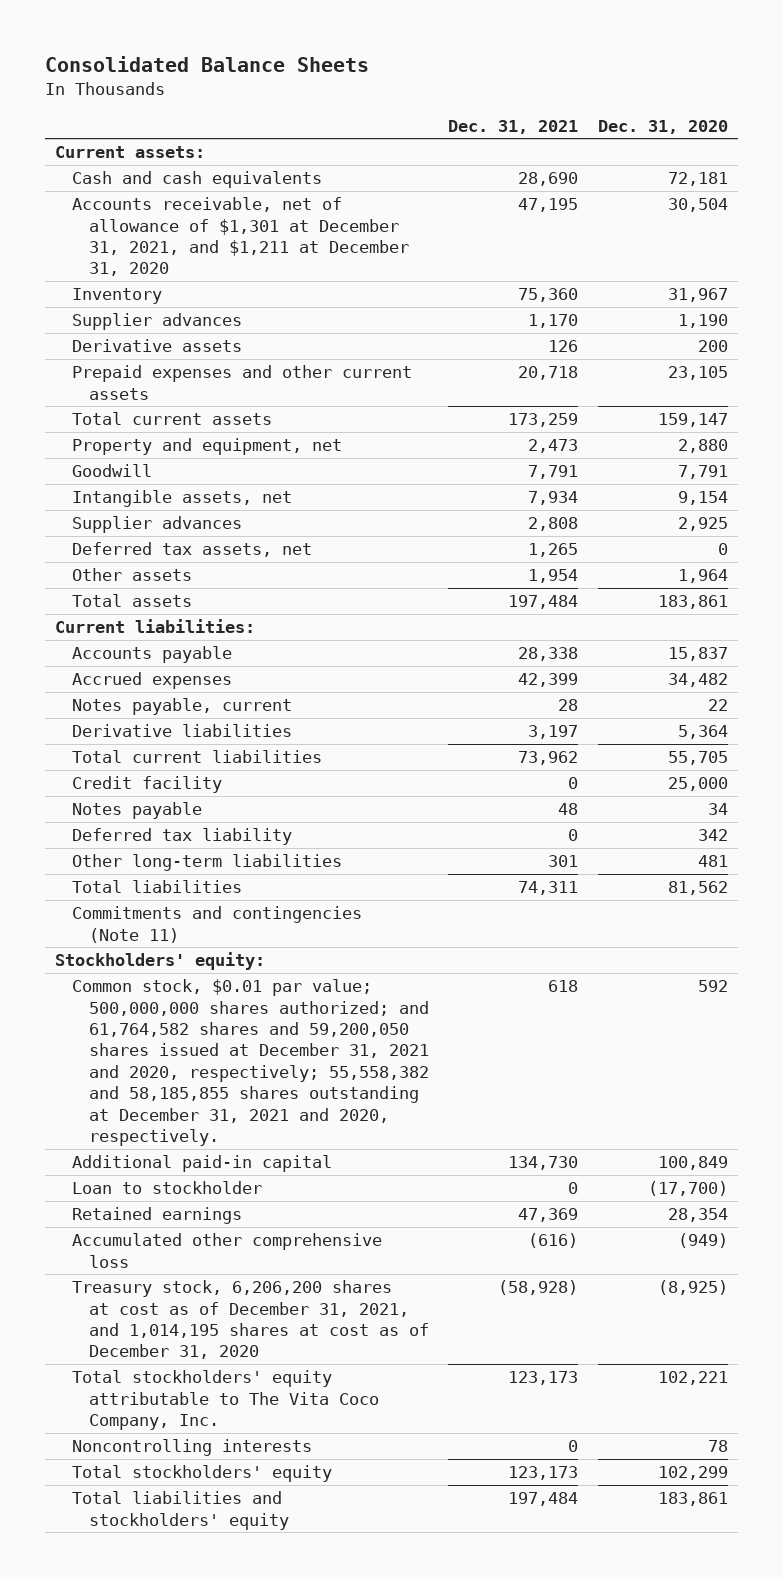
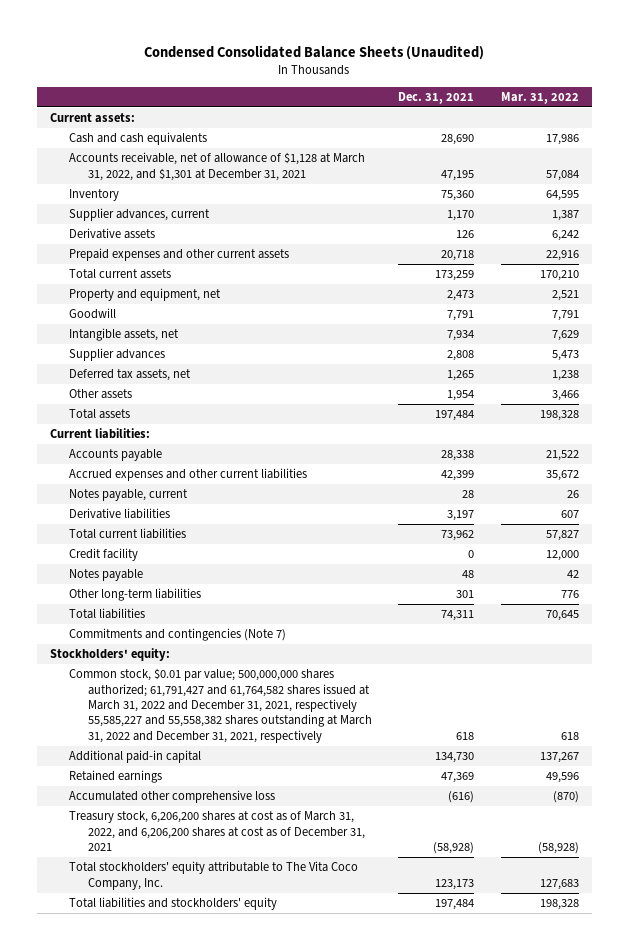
- Consolidated Balance Sheets
+ Condensed Consolidated Balance Sheets (Unaudited)
- | Dec. 31, 2021 | Dec. 31, 2020
+ | Dec. 31, 2021 | Mar. 31, 2022
- Accounts receivable, net of allowance of $1,301 at December 31, 2021, and $1,211 at December 31, 2020 | 47,195 | 30,504
+ Accounts receivable, net of allowance of $1,128 at March 31, 2022, and $1,301 at December 31, 2021 | 47,195 | 57,084
- Supplier advances | 1,170 | 1,190
+ Supplier advances, current | 1,170 | 1,387
- Accrued expenses | 42,399 | 34,482
+ Accrued expenses and other current liabilities | 42,399 | 35,672
- Deferred tax liability | 0 | 342
- Commitments and contingencies (Note 11)
+ Commitments and contingencies (Note 7)
- Common stock, $0.01 par value; 500,000,000 shares authorized; and 61,764,582 shares and 59,200,050 shares issued at December 31, 2021 and 2020, respectively; 55,558,382 and 58,185,855 shares outstanding at December 31, 2021 and 2020, respectively. | 618 | 592
+ Common stock, $0.01 par value; 500,000,000 shares authorized; 61,791,427 and 61,764,582 shares issued at March 31, 2022 and December 31, 2021, respectively 55,585,227 and 55,558,382 shares outstanding at March 31, 2022 and December 31, 2021, respectively | 618 | 618
- Loan to stockholder | 0 | (17,700)
- Treasury stock, 6,206,200 shares at cost as of December 31, 2021, and 1,014,195 shares at cost as of December 31, 2020 | (58,928) | (8,925)
+ Treasury stock, 6,206,200 shares at cost as of March 31, 2022, and 6,206,200 shares at cost as of December 31, 2021 | (58,928) | (58,928)
- Noncontrolling interests | 0 | 78
- Total stockholders' equity | 123,173 | 102,299

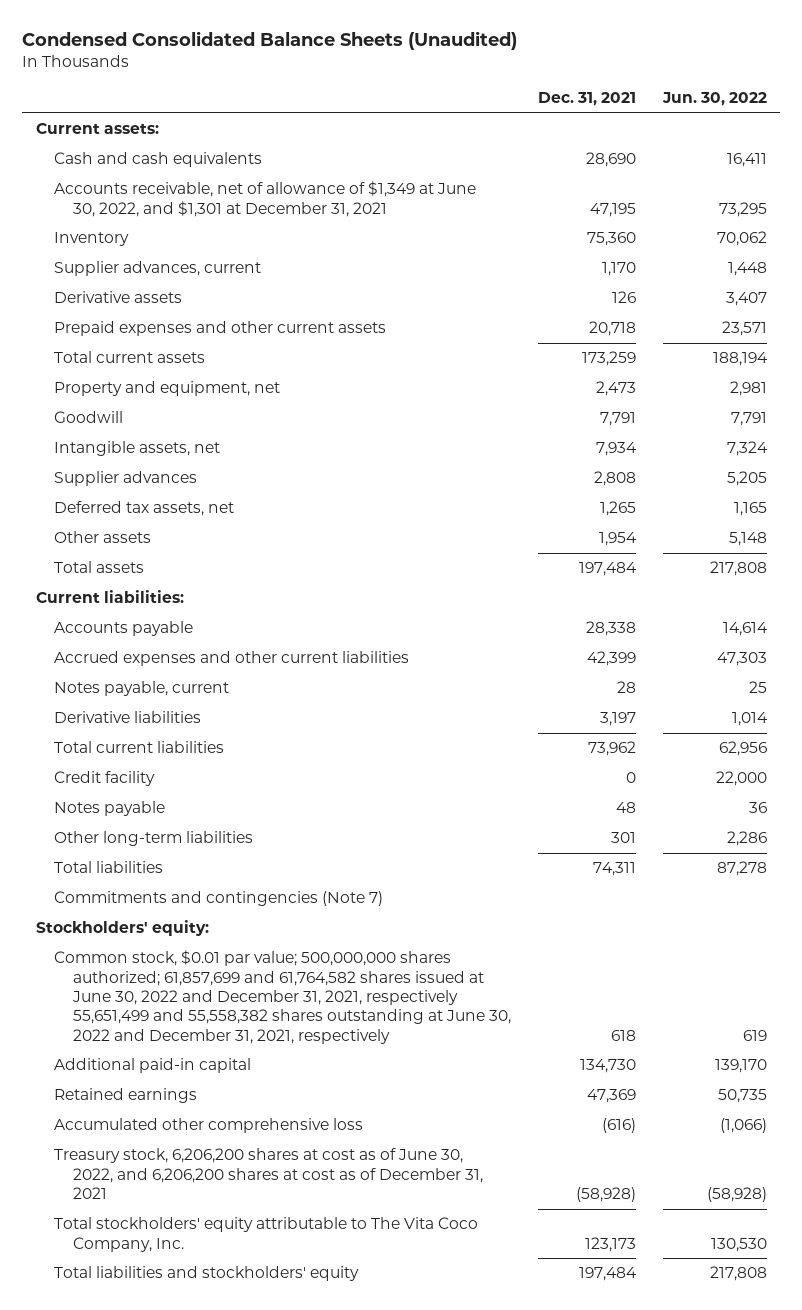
- | Dec. 31, 2021 | Mar. 31, 2022
+ | Dec. 31, 2021 | Jun. 30, 2022
- Accounts receivable, net of allowance of $1,128 at March 31, 2022, and $1,301 at December 31, 2021 | 47,195 | 57,084
+ Accounts receivable, net of allowance of $1,349 at June 30, 2022, and $1,301 at December 31, 2021 | 47,195 | 73,295
- Common stock, $0.01 par value; 500,000,000 shares authorized; 61,791,427 and 61,764,582 shares issued at March 31, 2022 and December 31, 2021, respectively 55,585,227 and 55,558,382 shares outstanding at March 31, 2022 and December 31, 2021, respectively | 618 | 618
+ Common stock, $0.01 par value; 500,000,000 shares authorized; 61,857,699 and 61,764,582 shares issued at June 30, 2022 and December 31, 2021, respectively 55,651,499 and 55,558,382 shares outstanding at June 30, 2022 and December 31, 2021, respectively | 618 | 619
- Treasury stock, 6,206,200 shares at cost as of March 31, 2022, and 6,206,200 shares at cost as of December 31, 2021 | (58,928) | (58,928)
+ Treasury stock, 6,206,200 shares at cost as of June 30, 2022, and 6,206,200 shares at cost as of December 31, 2021 | (58,928) | (58,928)

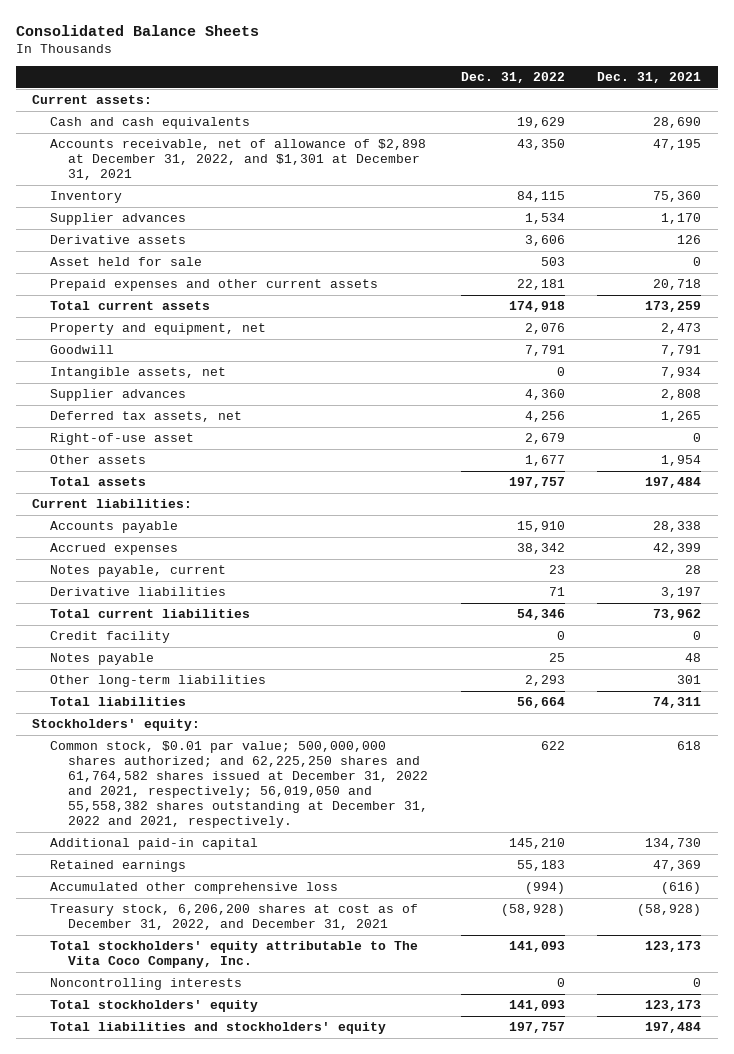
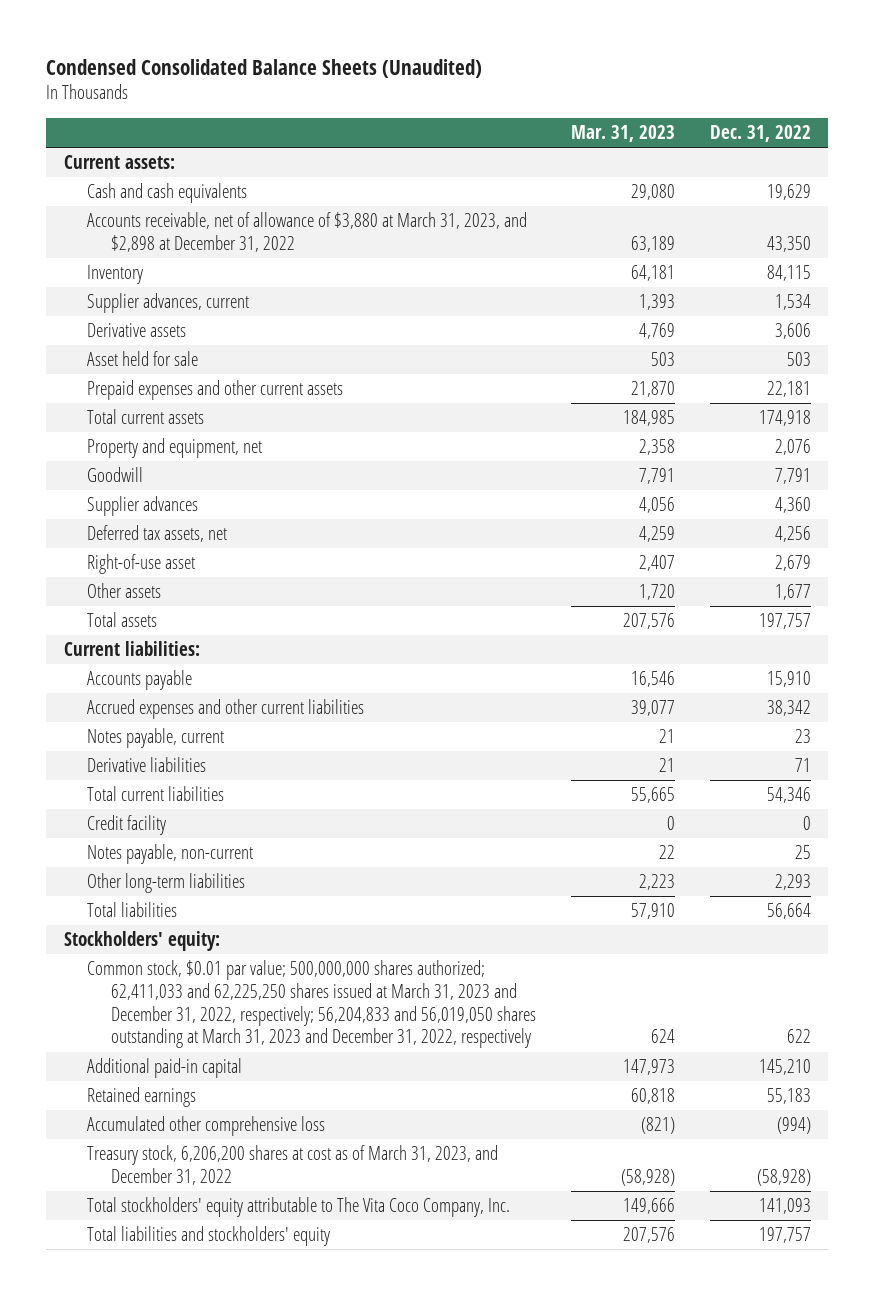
- Consolidated Balance Sheets
+ Condensed Consolidated Balance Sheets (Unaudited)
- | Dec. 31, 2022 | Dec. 31, 2021
+ | Mar. 31, 2023 | Dec. 31, 2022
- Accounts receivable, net of allowance of $2,898 at December 31, 2022, and $1,301 at December 31, 2021 | 43,350 | 47,195
+ Accounts receivable, net of allowance of $3,880 at March 31, 2023, and $2,898 at December 31, 2022 | 63,189 | 43,350
- Supplier advances | 1,534 | 1,170
+ Supplier advances, current | 1,393 | 1,534
- Intangible assets, net | 0 | 7,934
- Accrued expenses | 38,342 | 42,399
+ Accrued expenses and other current liabilities | 39,077 | 38,342
- Notes payable | 25 | 48
+ Notes payable, non-current | 22 | 25
- Common stock, $0.01 par value; 500,000,000 shares authorized; and 62,225,250 shares and 61,764,582 shares issued at December 31, 2022 and 2021, respectively; 56,019,050 and 55,558,382 shares outstanding at December 31, 2022 and 2021, respectively. | 622 | 618
+ Common stock, $0.01 par value; 500,000,000 shares authorized; 62,411,033 and 62,225,250 shares issued at March 31, 2023 and December 31, 2022, respectively; 56,204,833 and 56,019,050 shares outstanding at March 31, 2023 and December 31, 2022, respectively | 624 | 622
- Treasury stock, 6,206,200 shares at cost as of December 31, 2022, and December 31, 2021 | (58,928) | (58,928)
+ Treasury stock, 6,206,200 shares at cost as of March 31, 2023, and December 31, 2022 | (58,928) | (58,928)
- Noncontrolling interests | 0 | 0
- Total stockholders' equity | 141,093 | 123,173

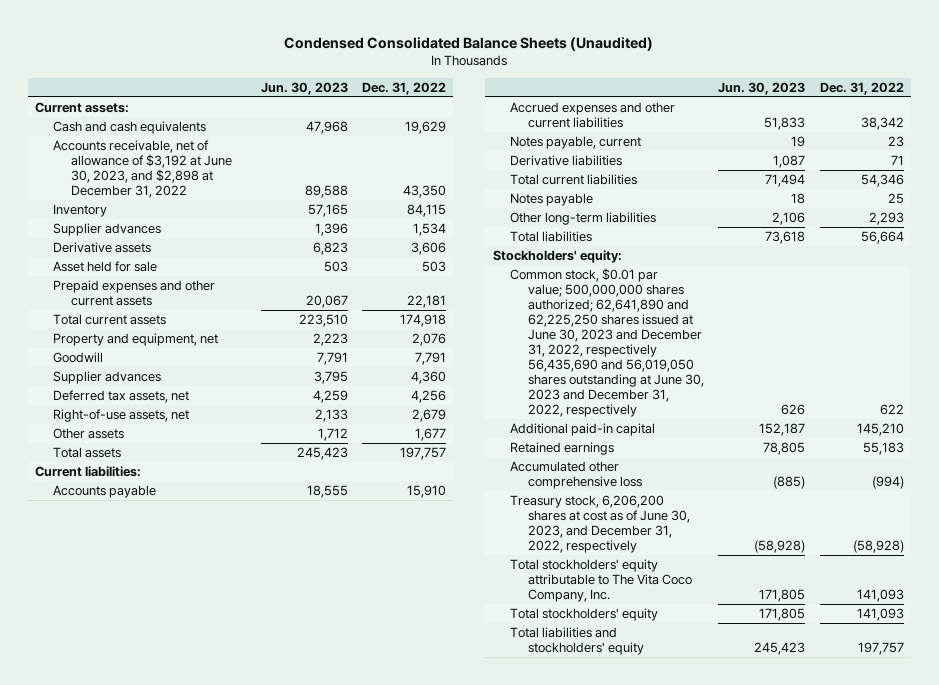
- | Mar. 31, 2023 | Dec. 31, 2022
+ | Jun. 30, 2023 | Dec. 31, 2022
- Accounts receivable, net of allowance of $3,880 at March 31, 2023, and $2,898 at December 31, 2022 | 63,189 | 43,350
+ Accounts receivable, net of allowance of $3,192 at June 30, 2023, and $2,898 at December 31, 2022 | 89,588 | 43,350
- Supplier advances, current | 1,393 | 1,534
+ Supplier advances | 1,396 | 1,534
- Right-of-use asset | 2,407 | 2,679
+ Right-of-use assets, net | 2,133 | 2,679
- Credit facility | 0 | 0
- Notes payable, non-current | 22 | 25
+ Notes payable | 18 | 25
- Common stock, $0.01 par value; 500,000,000 shares authorized; 62,411,033 and 62,225,250 shares issued at March 31, 2023 and December 31, 2022, respectively; 56,204,833 and 56,019,050 shares outstanding at March 31, 2023 and December 31, 2022, respectively | 624 | 622
+ Common stock, $0.01 par value; 500,000,000 shares authorized; 62,641,890 and 62,225,250 shares issued at June 30, 2023 and December 31, 2022, respectively 56,435,690 and 56,019,050 shares outstanding at June 30, 2023 and December 31, 2022, respectively | 626 | 622
- Treasury stock, 6,206,200 shares at cost as of March 31, 2023, and December 31, 2022 | (58,928) | (58,928)
+ Treasury stock, 6,206,200 shares at cost as of June 30, 2023, and December 31, 2022, respectively | (58,928) | (58,928)
+ Total stockholders' equity | 171,805 | 141,093

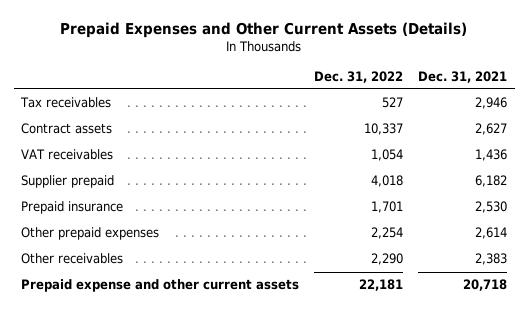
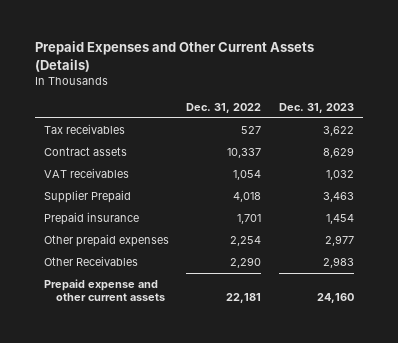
- | Dec. 31, 2022 | Dec. 31, 2021
+ | Dec. 31, 2022 | Dec. 31, 2023
- Supplier prepaid | 4,018 | 6,182
+ Supplier Prepaid | 4,018 | 3,463
- Other receivables | 2,290 | 2,383
+ Other Receivables | 2,290 | 2,983

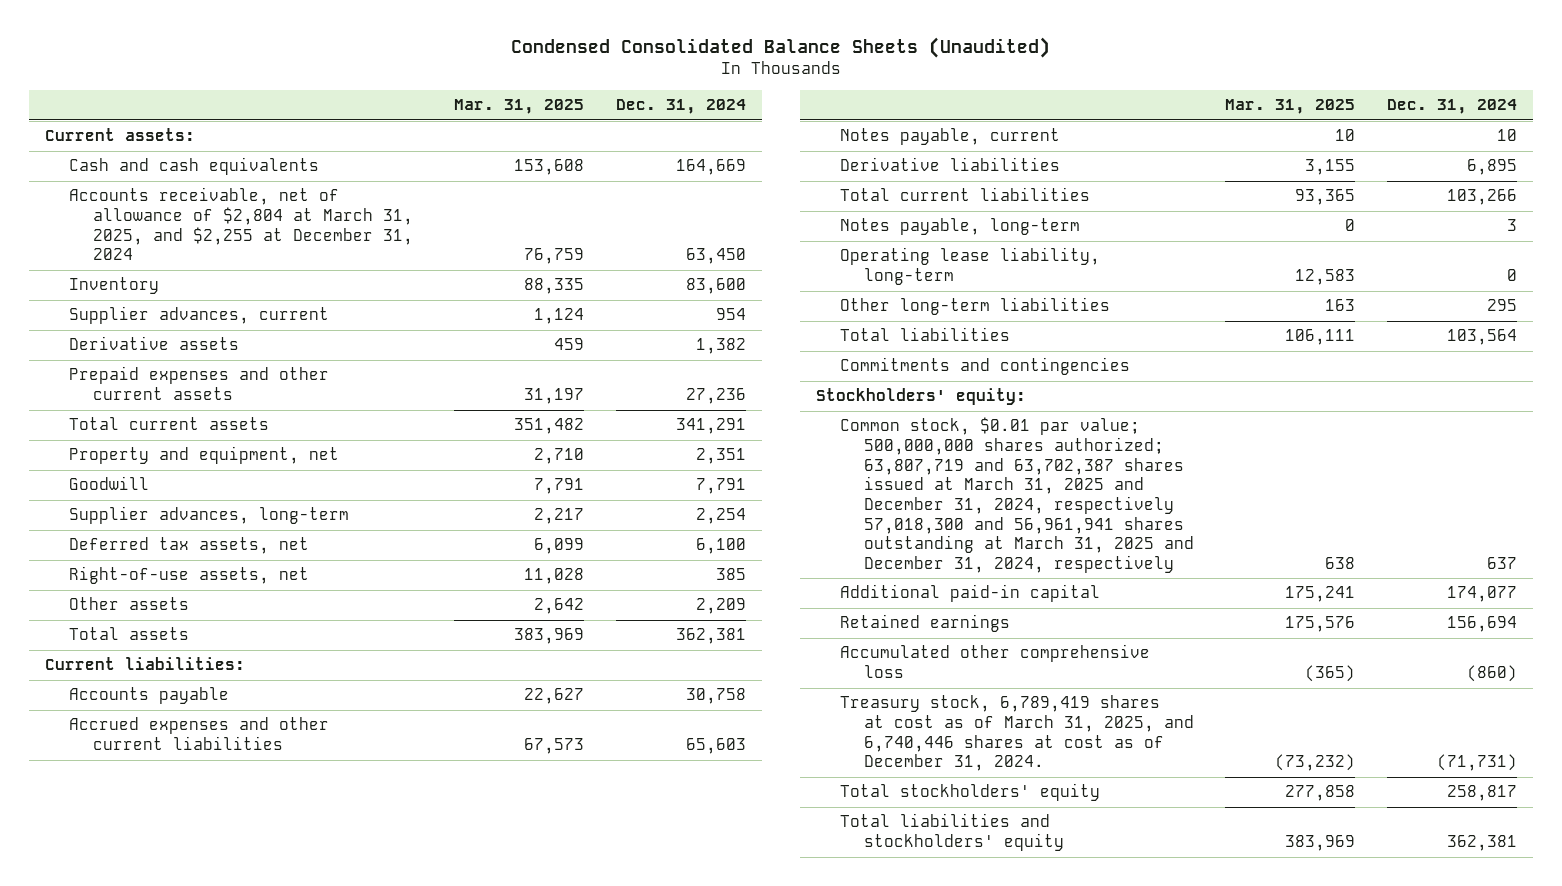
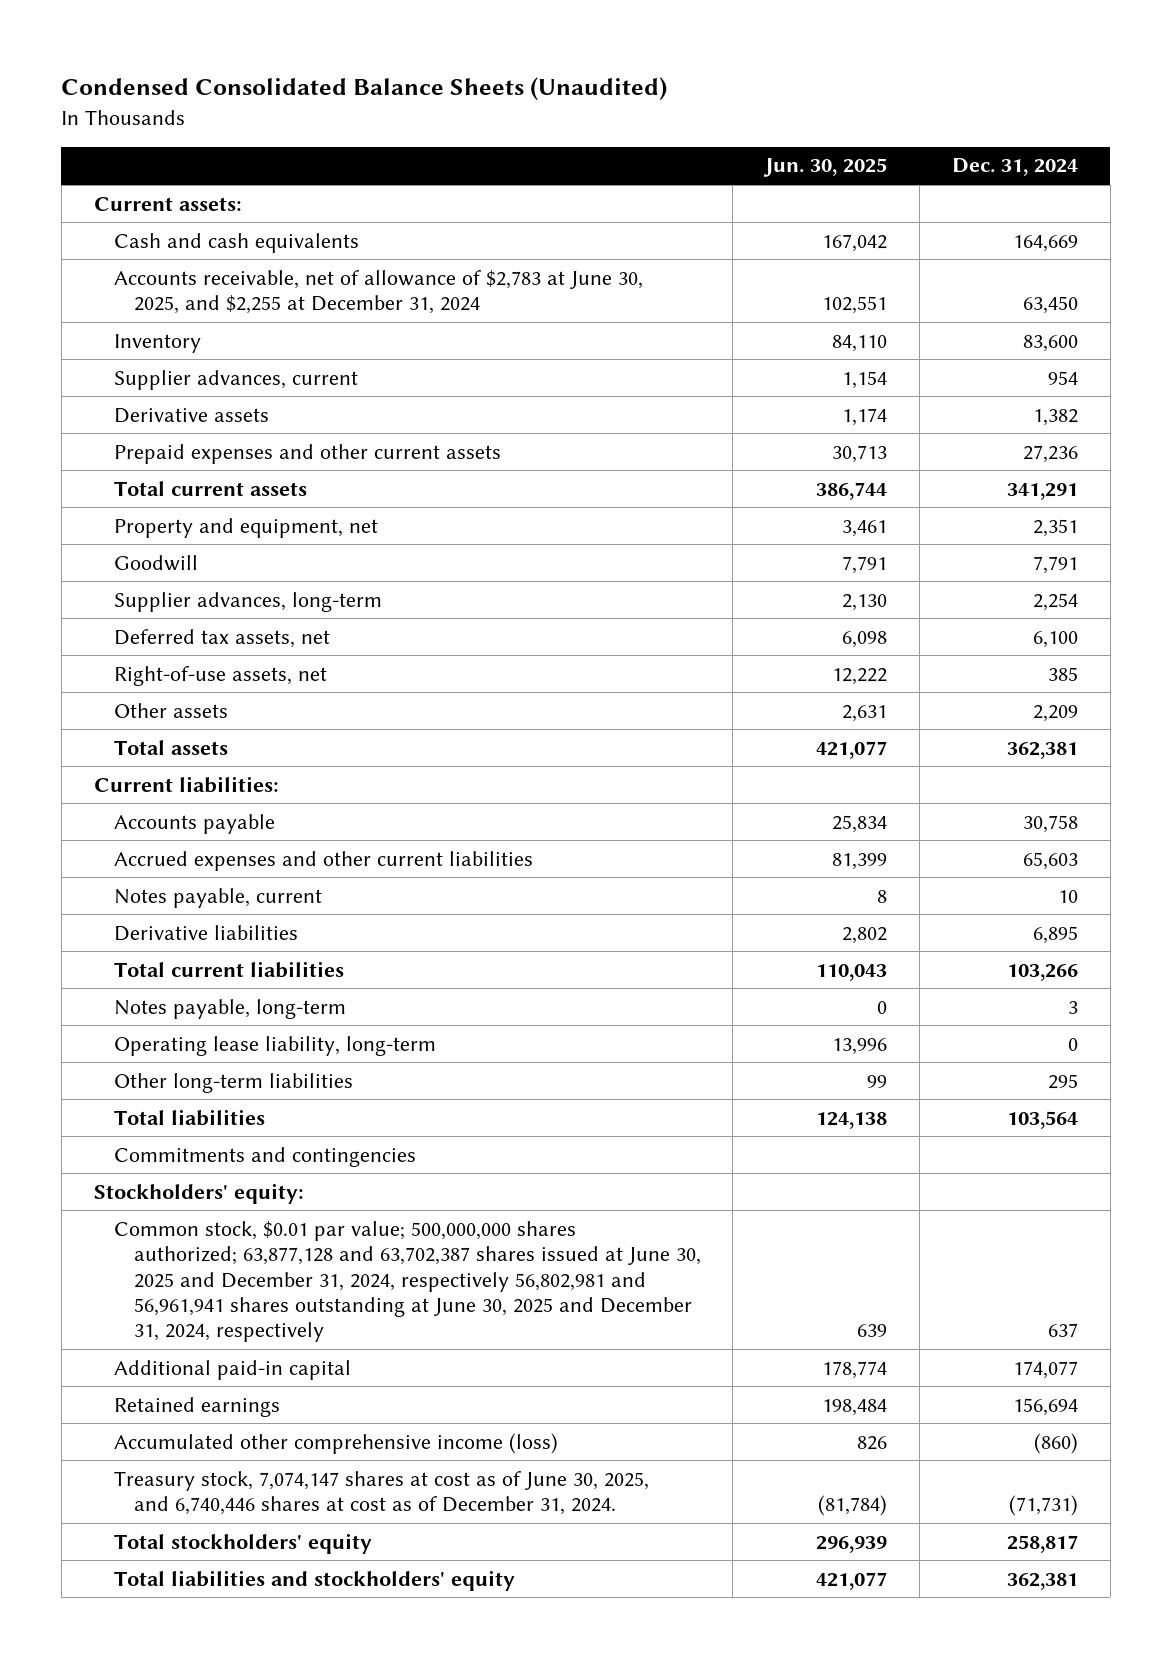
- | Mar. 31, 2025 | Dec. 31, 2024
+ | Jun. 30, 2025 | Dec. 31, 2024
- Accounts receivable, net of allowance of $2,804 at March 31, 2025, and $2,255 at December 31, 2024 | 76,759 | 63,450
+ Accounts receivable, net of allowance of $2,783 at June 30, 2025, and $2,255 at December 31, 2024 | 102,551 | 63,450
- Common stock, $0.01 par value; 500,000,000 shares authorized; 63,807,719 and 63,702,387 shares issued at March 31, 2025 and December 31, 2024, respectively 57,018,300 and 56,961,941 shares outstanding at March 31, 2025 and December 31, 2024, respectively | 638 | 637
+ Common stock, $0.01 par value; 500,000,000 shares authorized; 63,877,128 and 63,702,387 shares issued at June 30, 2025 and December 31, 2024, respectively 56,802,981 and 56,961,941 shares outstanding at June 30, 2025 and December 31, 2024, respectively | 639 | 637
- Accumulated other comprehensive loss | (365) | (860)
- Treasury stock, 6,789,419 shares at cost as of March 31, 2025, and 6,740,446 shares at cost as of December 31, 2024. | (73,232) | (71,731)
+ Accumulated other comprehensive income (loss) | 826 | (860)
+ Treasury stock, 7,074,147 shares at cost as of June 30, 2025, and 6,740,446 shares at cost as of December 31, 2024. | (81,784) | (71,731)

